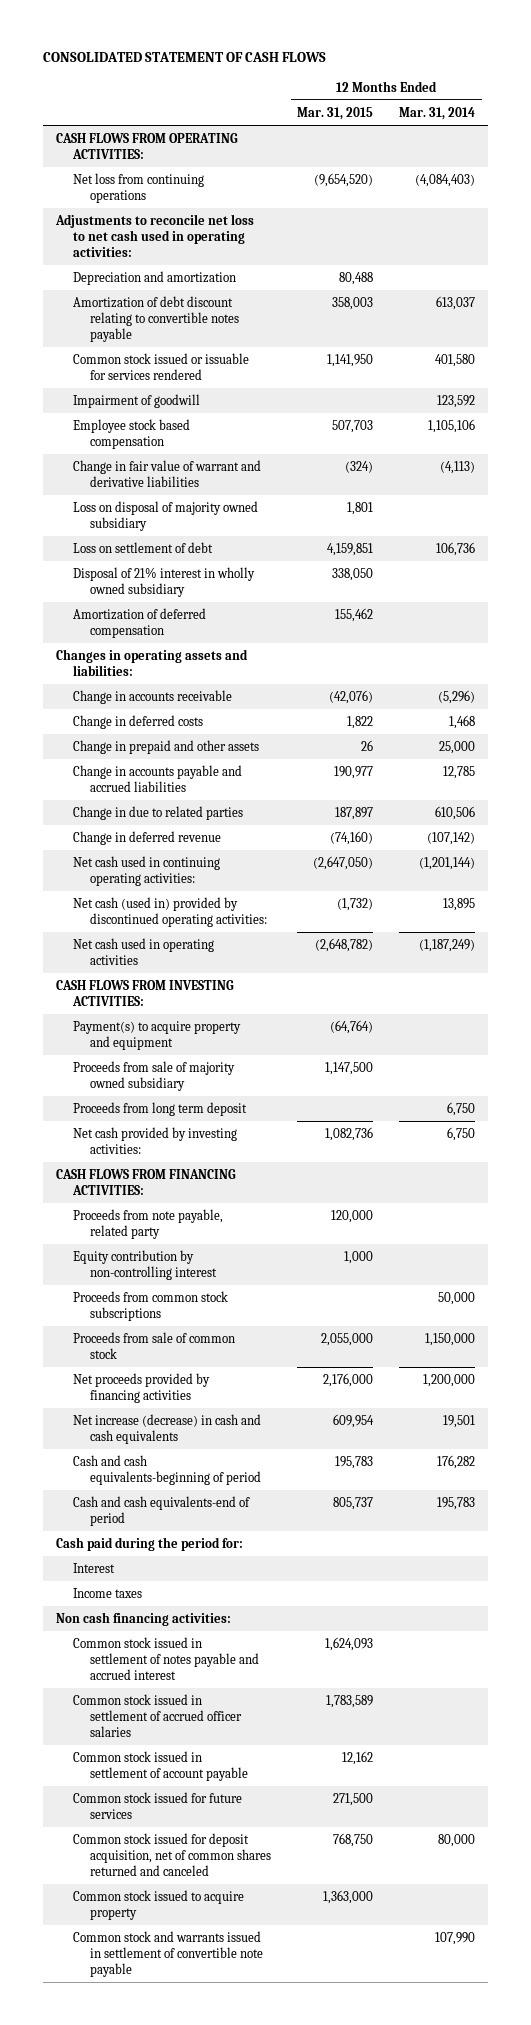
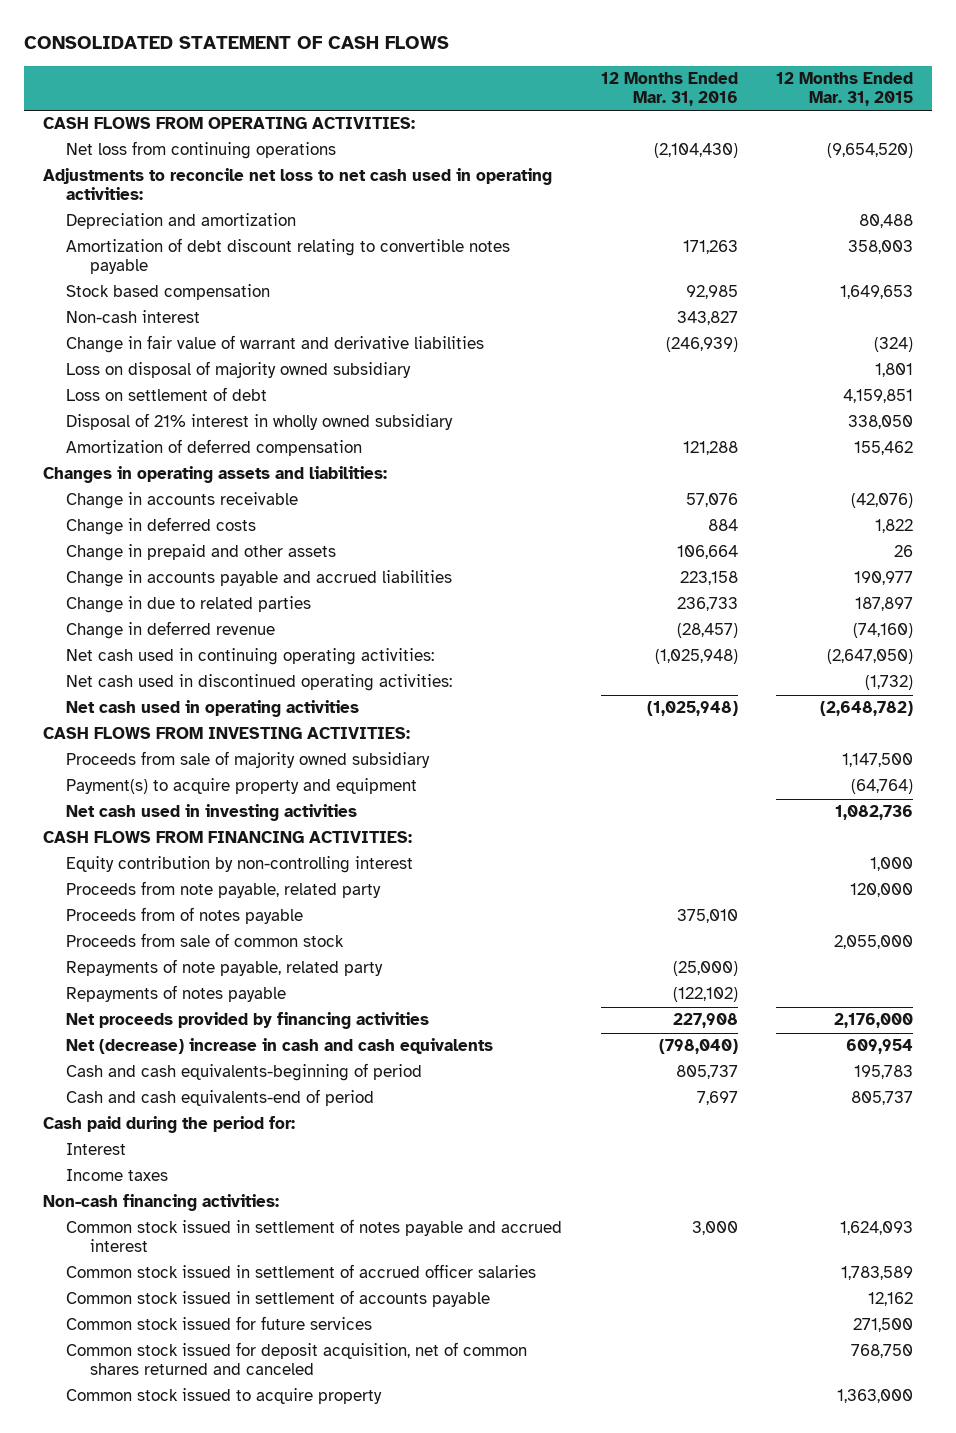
- | 12 Months Ended Mar. 31, 2015 | 12 Months Ended Mar. 31, 2014
+ | 12 Months Ended Mar. 31, 2016 | 12 Months Ended Mar. 31, 2015
- Common stock issued or issuable for services rendered | 1,141,950 | 401,580
- Impairment of goodwill | | 123,592
- Employee stock based compensation | 507,703 | 1,105,106
+ Stock based compensation | 92,985 | 1,649,653
+ Non-cash interest | 343,827 |
- Net cash (used in) provided by discontinued operating activities: | (1,732) | 13,895
+ Net cash used in discontinued operating activities: | | (1,732)
- Proceeds from long term deposit | | 6,750
- Net cash provided by investing activities: | 1,082,736 | 6,750
moved down: Payment(s) to acquire property and equipment | | (64,764)
+ Net cash used in investing activities | | 1,082,736
- Proceeds from common stock subscriptions | | 50,000
moved down: Proceeds from note payable, related party | | 120,000
+ Proceeds from of notes payable | 375,010 |
+ Repayments of note payable, related party | (25,000) |
+ Repayments of notes payable | (122,102) |
- Net increase (decrease) in cash and cash equivalents | 609,954 | 19,501
+ Net (decrease) increase in cash and cash equivalents | (798,040) | 609,954
- Non cash financing activities:
+ Non-cash financing activities:
- Common stock issued in settlement of account payable | 12,162 |
+ Common stock issued in settlement of accounts payable | | 12,162
- Common stock and warrants issued in settlement of convertible note payable | | 107,990

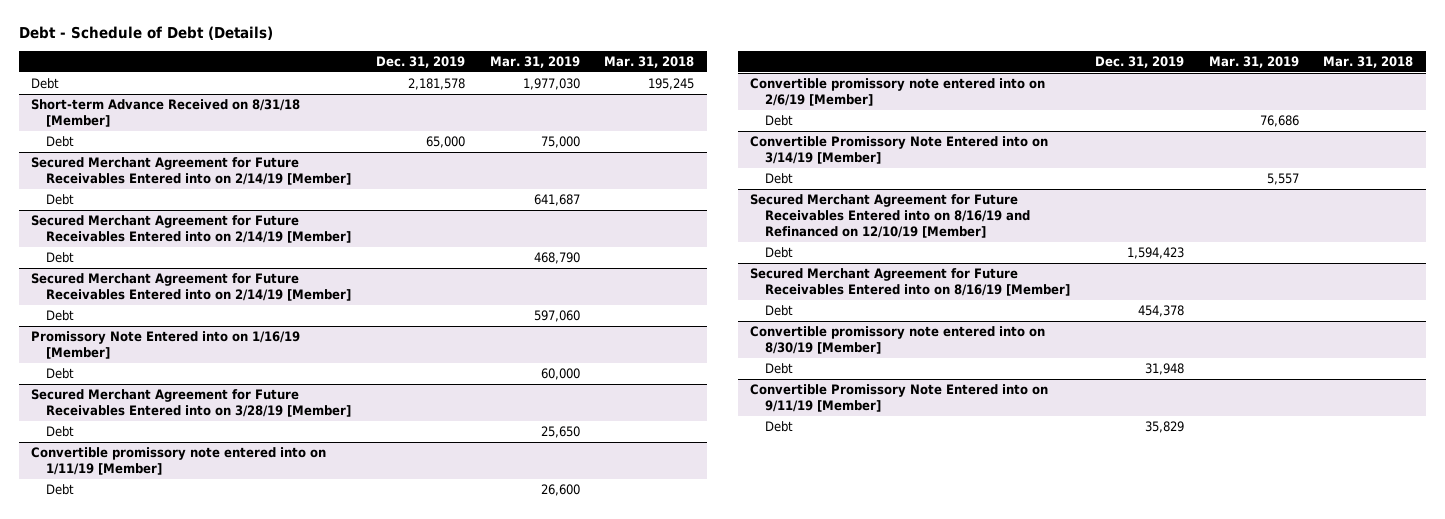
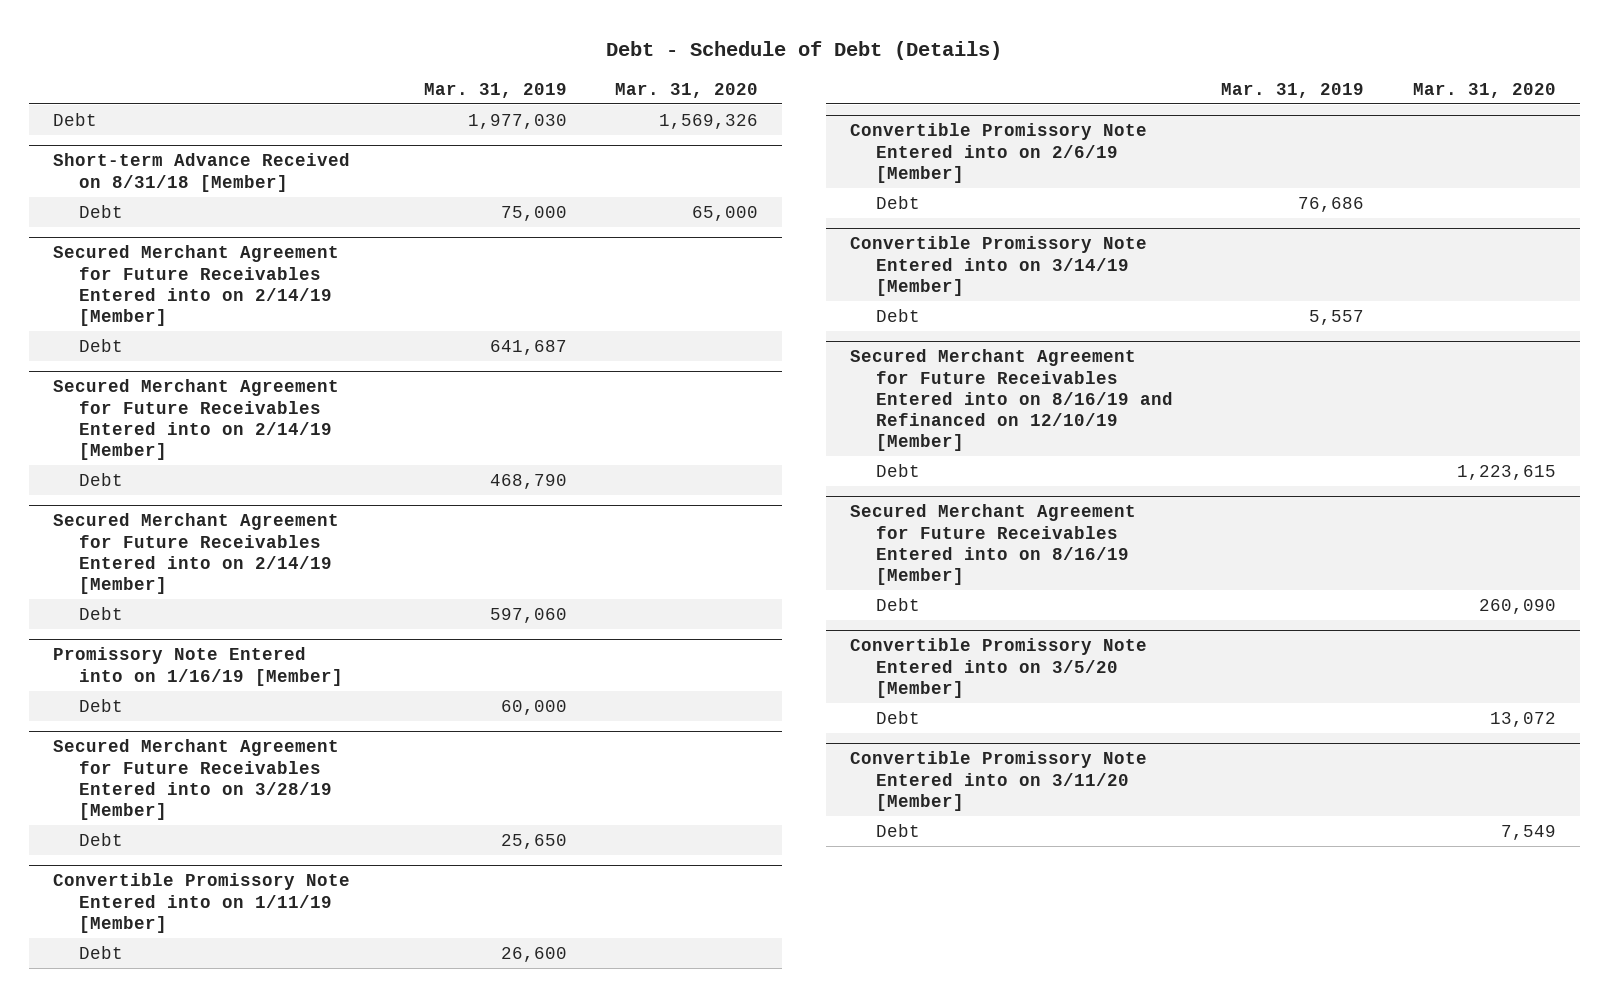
- | Dec. 31, 2019 | Mar. 31, 2019 | Mar. 31, 2018
+ | Mar. 31, 2019 | Mar. 31, 2020
- Convertible promissory note entered into on 1/11/19 [Member]
+ Convertible Promissory Note Entered into on 1/11/19 [Member]
- Convertible promissory note entered into on 2/6/19 [Member]
+ Convertible Promissory Note Entered into on 2/6/19 [Member]
- Convertible promissory note entered into on 8/30/19 [Member]
+ Convertible Promissory Note Entered into on 3/5/20 [Member]
- Convertible Promissory Note Entered into on 9/11/19 [Member]
+ Convertible Promissory Note Entered into on 3/11/20 [Member]

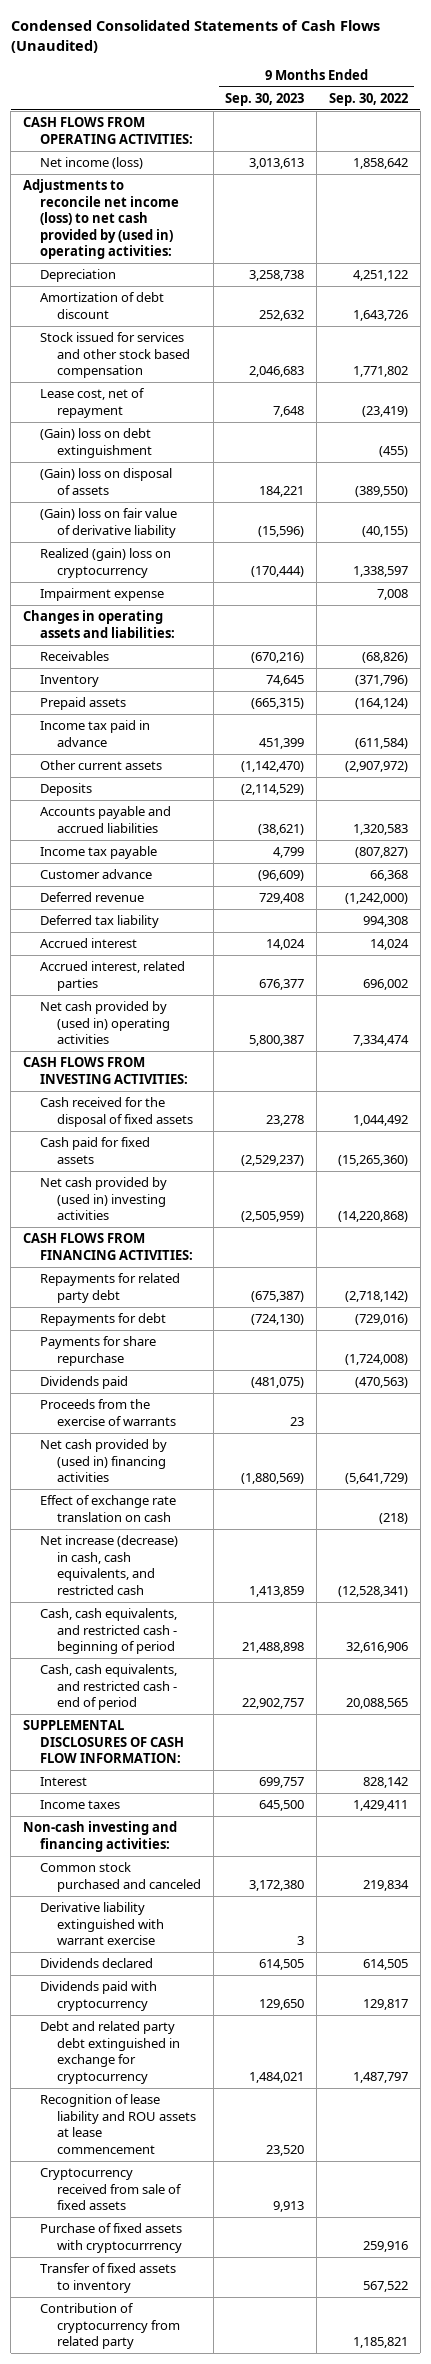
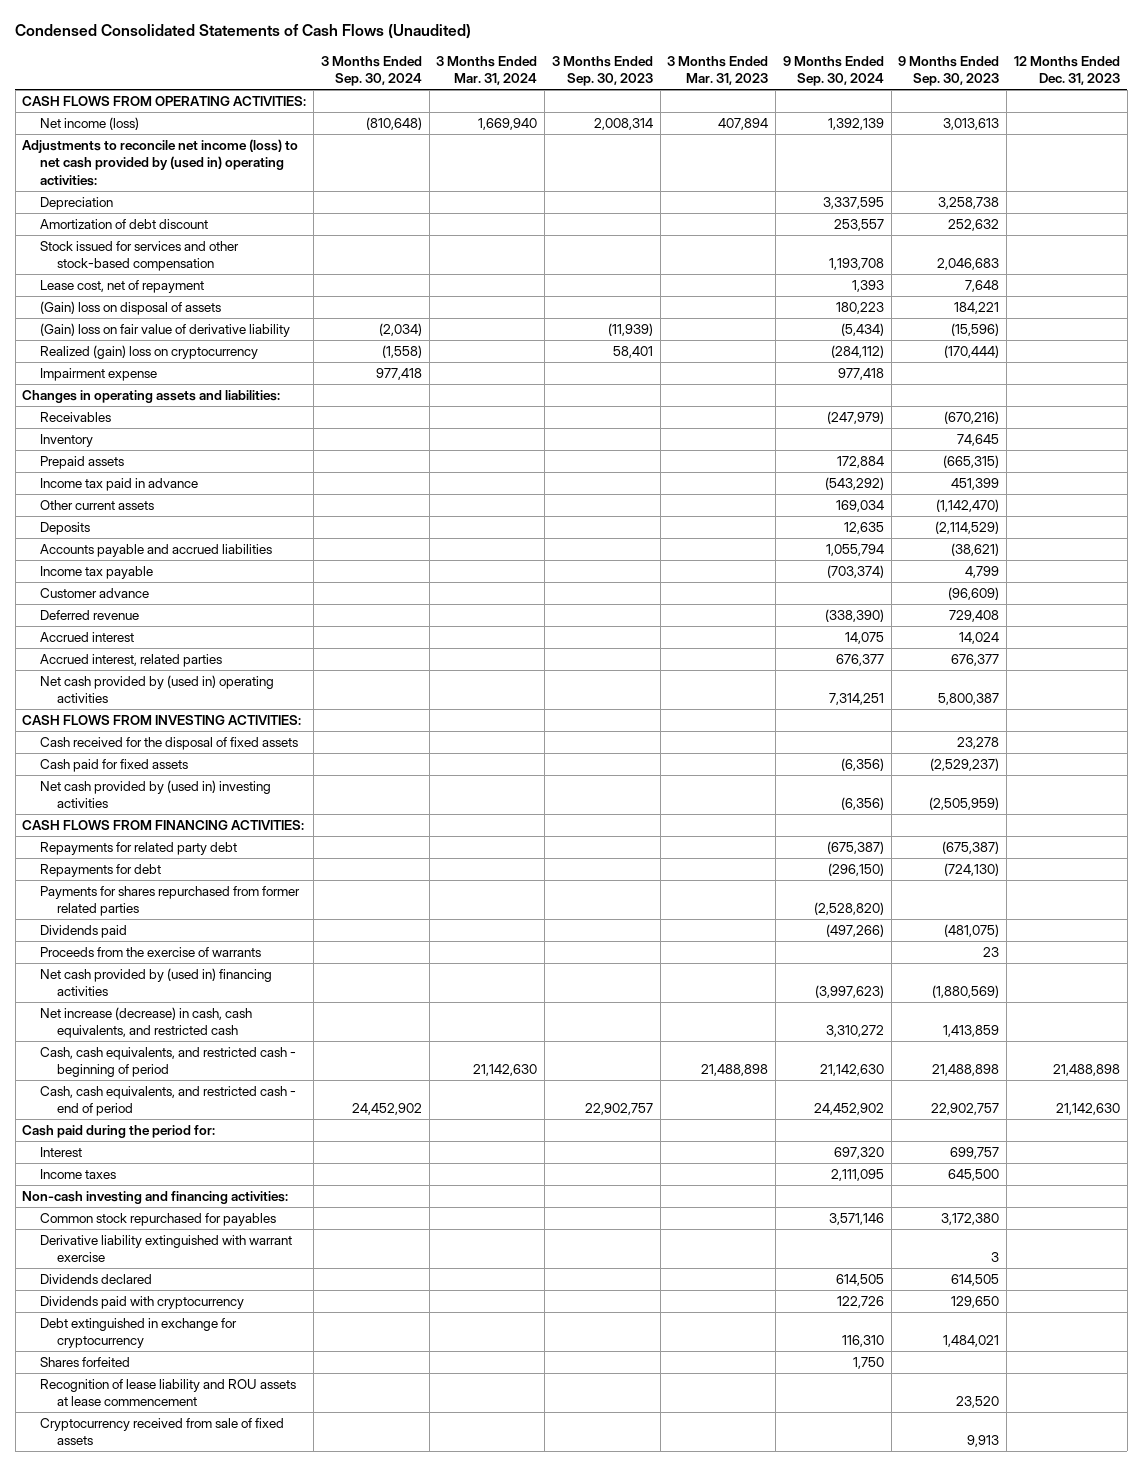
- | 9 Months Ended Sep. 30, 2023 | 9 Months Ended Sep. 30, 2022
+ | 3 Months Ended Sep. 30, 2024 | 3 Months Ended Mar. 31, 2024 | 3 Months Ended Sep. 30, 2023 | 3 Months Ended Mar. 31, 2023 | 9 Months Ended Sep. 30, 2024 | 9 Months Ended Sep. 30, 2023 | 12 Months Ended Dec. 31, 2023
- Stock issued for services and other stock based compensation | 2,046,683 | 1,771,802
+ Stock issued for services and other stock-based compensation | | | | | 1,193,708 | 2,046,683 |
- (Gain) loss on debt extinguishment | | (455)
- Deferred tax liability | | 994,308
- Payments for share repurchase | | (1,724,008)
+ Payments for shares repurchased from former related parties | | | | | (2,528,820) | |
- Effect of exchange rate translation on cash | | (218)
- SUPPLEMENTAL DISCLOSURES OF CASH FLOW INFORMATION:
+ Cash paid during the period for:
- Common stock purchased and canceled | 3,172,380 | 219,834
+ Common stock repurchased for payables | | | | | 3,571,146 | 3,172,380 |
- Debt and related party debt extinguished in exchange for cryptocurrency | 1,484,021 | 1,487,797
+ Debt extinguished in exchange for cryptocurrency | | | | | 116,310 | 1,484,021 |
+ Shares forfeited | | | | | 1,750 | |
- Purchase of fixed assets with cryptocurrrency | | 259,916
- Transfer of fixed assets to inventory | | 567,522
- Contribution of cryptocurrency from related party | | 1,185,821

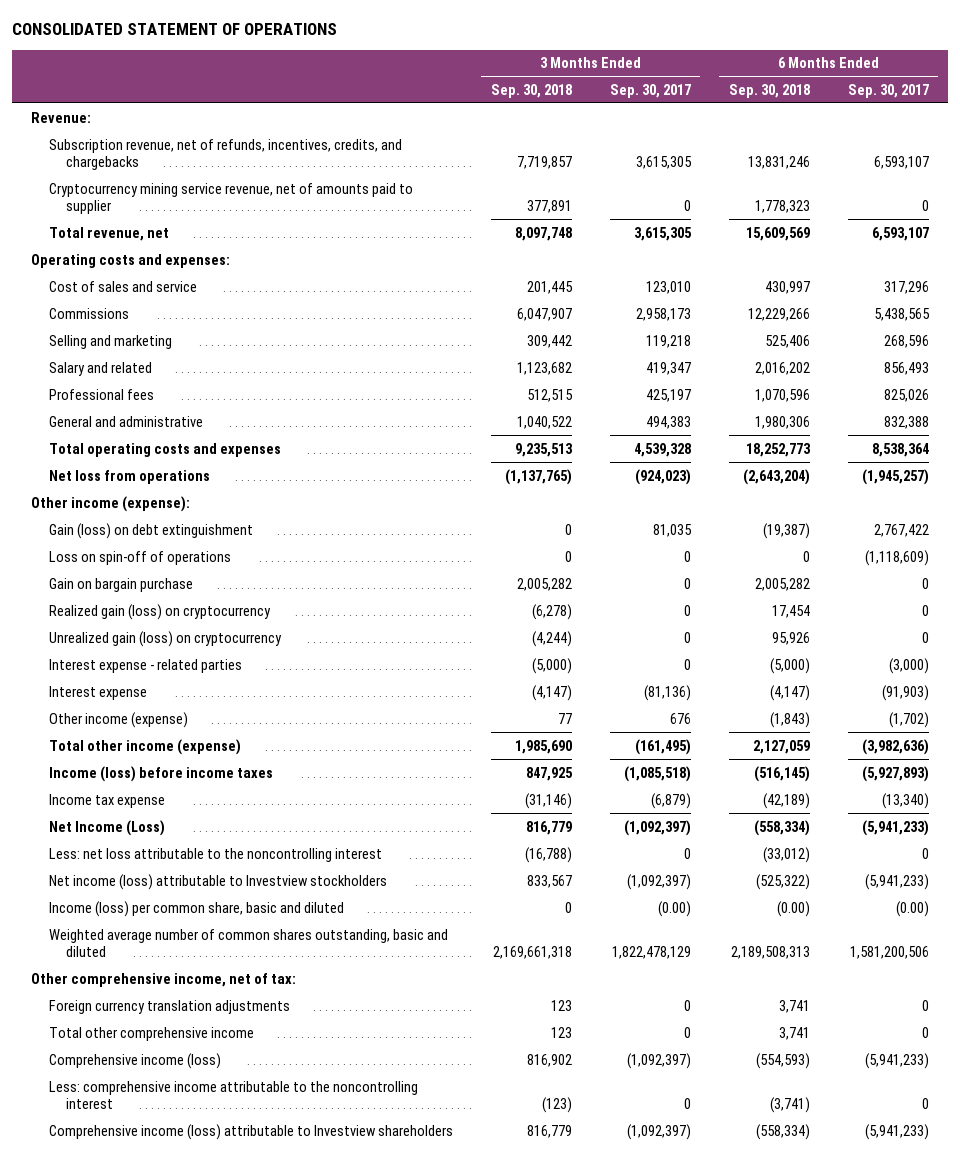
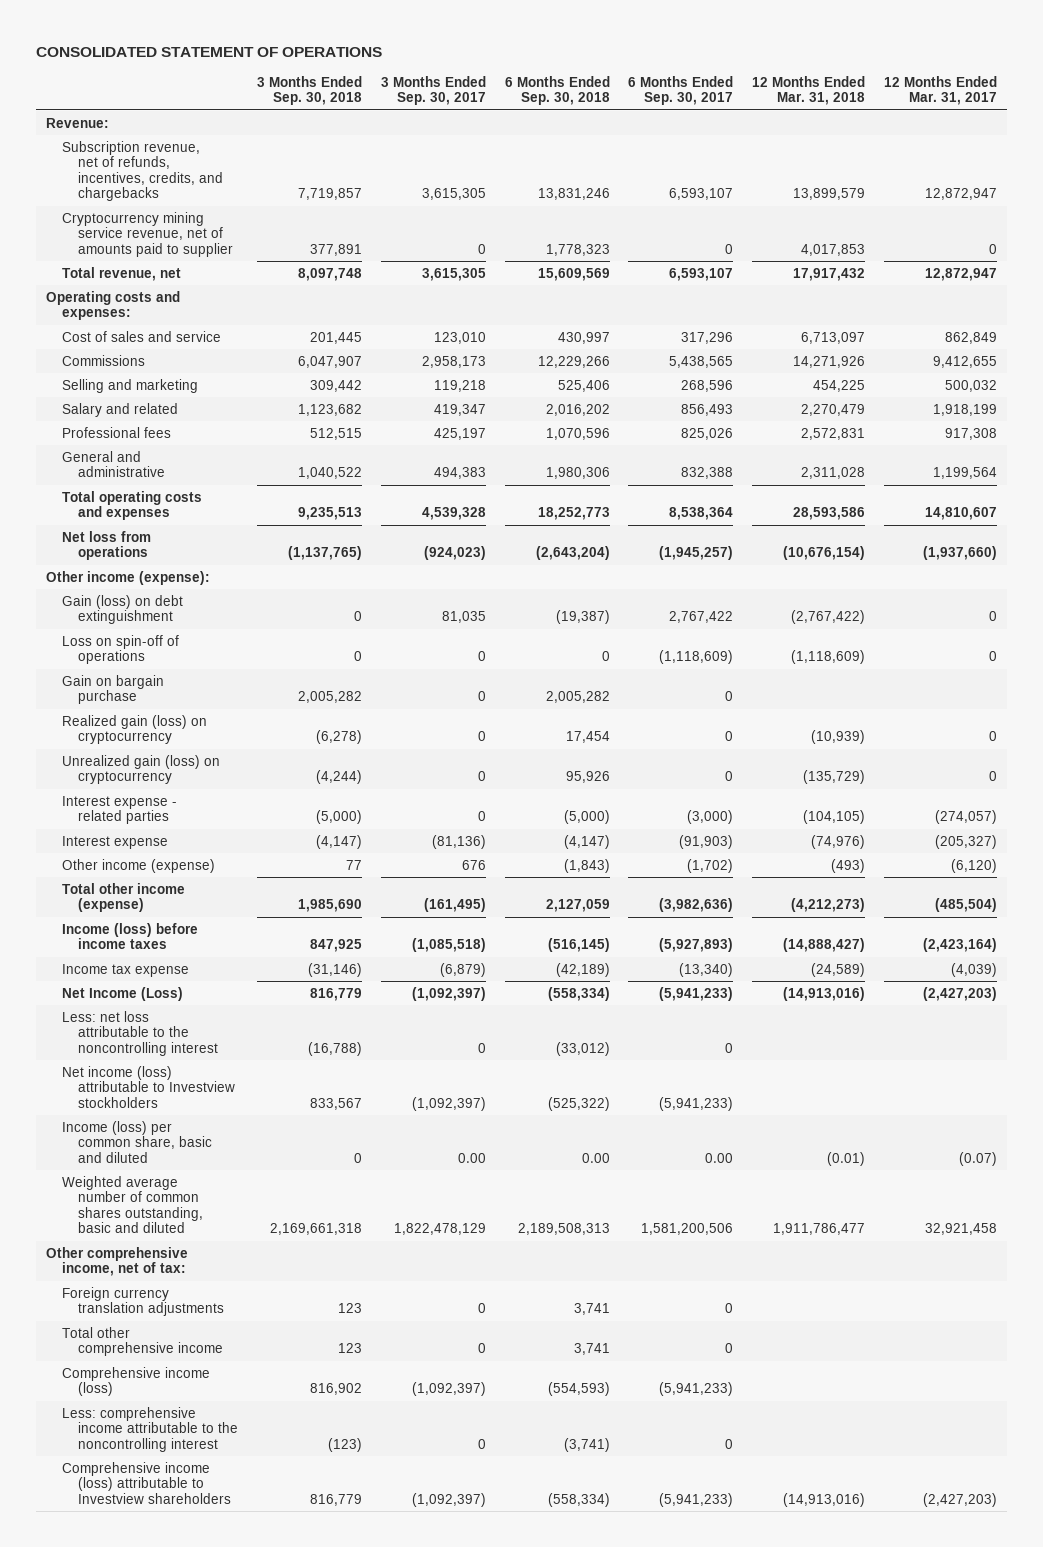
- | 3 Months Ended Sep. 30, 2018 | 3 Months Ended Sep. 30, 2017 | 6 Months Ended Sep. 30, 2018 | 6 Months Ended Sep. 30, 2017
+ | 3 Months Ended Sep. 30, 2018 | 3 Months Ended Sep. 30, 2017 | 6 Months Ended Sep. 30, 2018 | 6 Months Ended Sep. 30, 2017 | 12 Months Ended Mar. 31, 2018 | 12 Months Ended Mar. 31, 2017
- Income (loss) per common share, basic and diluted | 0 | (0.00) | (0.00) | (0.00)
+ Income (loss) per common share, basic and diluted | 0 | 0.00 | 0.00 | 0.00 | (0.01) | (0.07)

